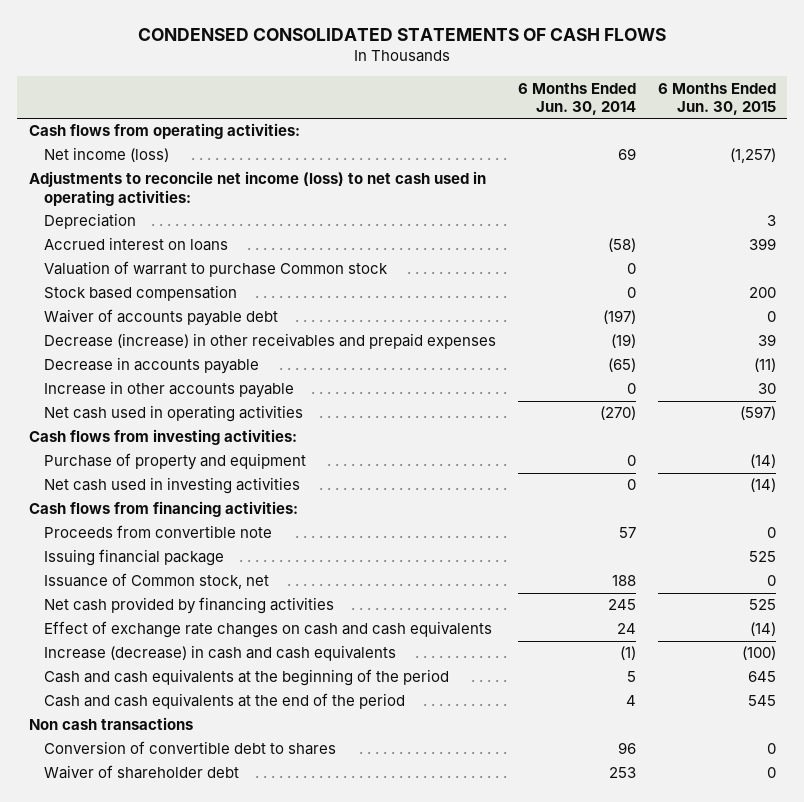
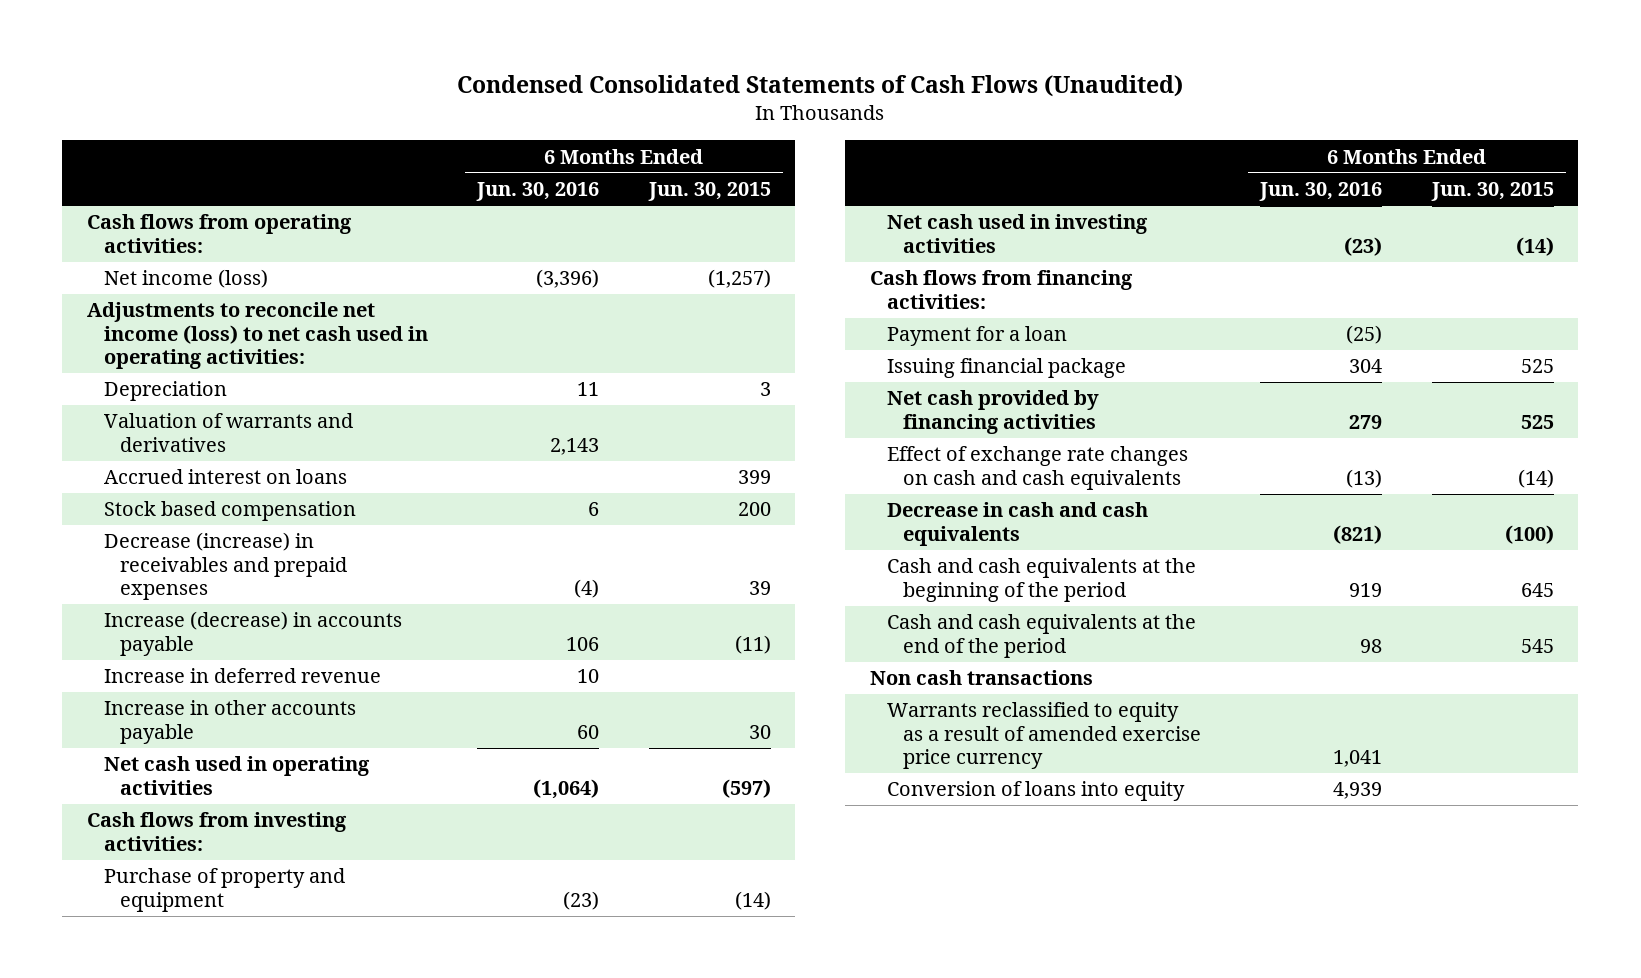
- CONDENSED CONSOLIDATED STATEMENTS OF CASH FLOWS
+ Condensed Consolidated Statements of Cash Flows (Unaudited)
- | 6 Months Ended Jun. 30, 2014 | 6 Months Ended Jun. 30, 2015
+ | 6 Months Ended Jun. 30, 2016 | 6 Months Ended Jun. 30, 2015
+ Valuation of warrants and derivatives | 2,143 |
- Valuation of warrant to purchase Common stock | 0 |
- Waiver of accounts payable debt | (197) | 0
- Decrease (increase) in other receivables and prepaid expenses | (19) | 39
- Decrease in accounts payable | (65) | (11)
+ Decrease (increase) in receivables and prepaid expenses | (4) | 39
+ Increase (decrease) in accounts payable | 106 | (11)
+ Increase in deferred revenue | 10 |
- Proceeds from convertible note | 57 | 0
+ Payment for a loan | (25) |
- Issuance of Common stock, net | 188 | 0
- Increase (decrease) in cash and cash equivalents | (1) | (100)
+ Decrease in cash and cash equivalents | (821) | (100)
- Conversion of convertible debt to shares | 96 | 0
- Waiver of shareholder debt | 253 | 0
+ Warrants reclassified to equity as a result of amended exercise price currency | 1,041 |
+ Conversion of loans into equity | 4,939 |

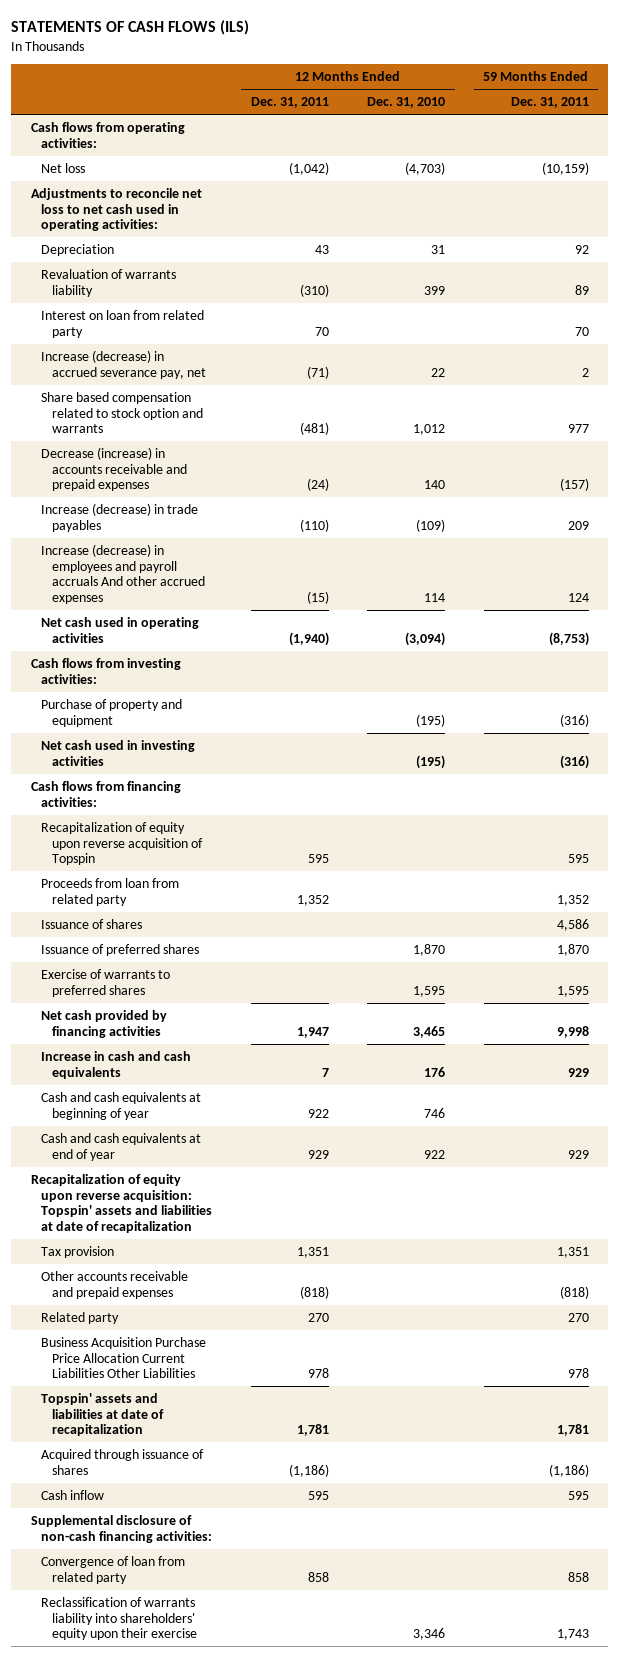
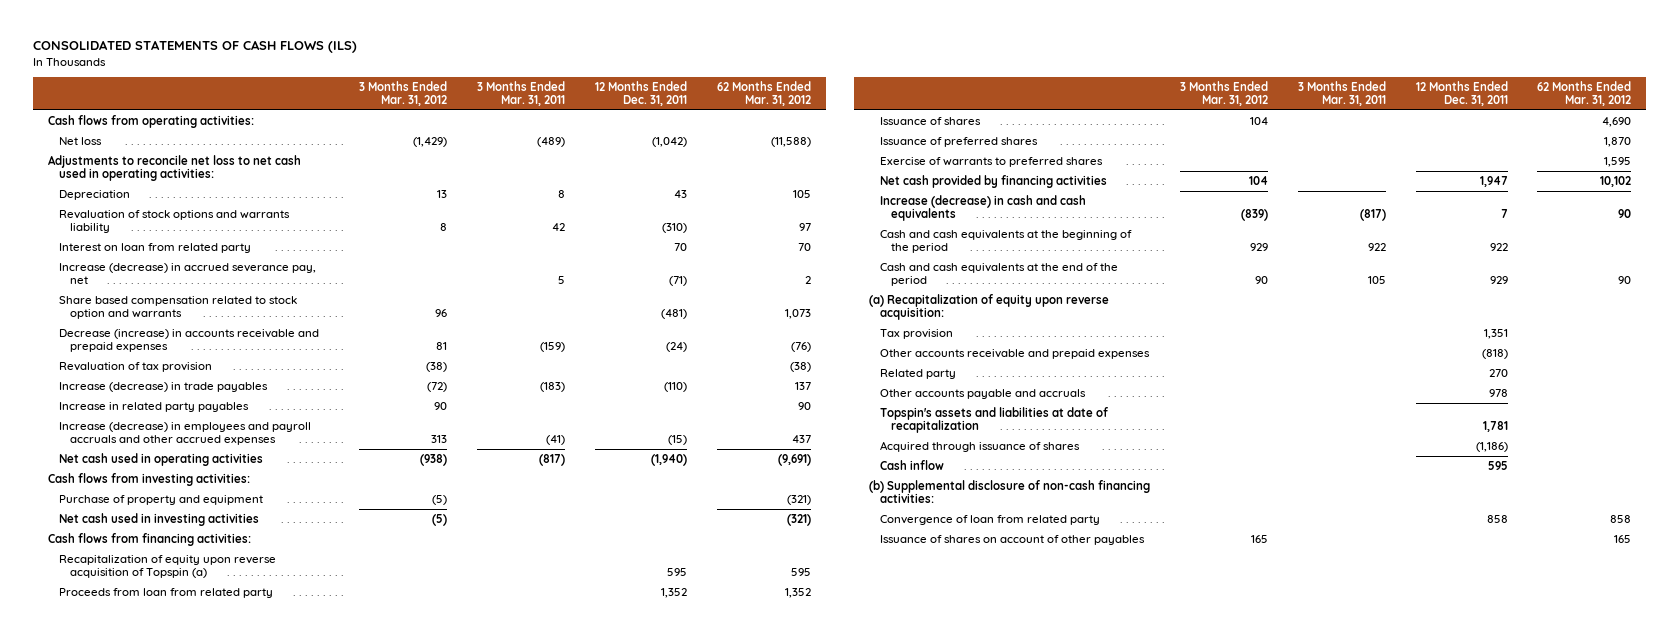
- STATEMENTS OF CASH FLOWS (ILS)
+ CONSOLIDATED STATEMENTS OF CASH FLOWS (ILS)
- | 12 Months Ended Dec. 31, 2011 | 12 Months Ended Dec. 31, 2010 | 59 Months Ended Dec. 31, 2011
+ | 3 Months Ended Mar. 31, 2012 | 3 Months Ended Mar. 31, 2011 | 12 Months Ended Dec. 31, 2011 | 62 Months Ended Mar. 31, 2012
- Revaluation of warrants liability | (310) | 399 | 89
+ Revaluation of stock options and warrants liability | 8 | 42 | (310) | 97
+ Revaluation of tax provision | (38) | | | (38)
- Increase (decrease) in employees and payroll accruals And other accrued expenses | (15) | 114 | 124
+ Increase in related party payables | 90 | | | 90
+ Increase (decrease) in employees and payroll accruals and other accrued expenses | 313 | (41) | (15) | 437
- Recapitalization of equity upon reverse acquisition of Topspin | 595 | | 595
+ Recapitalization of equity upon reverse acquisition of Topspin (a) | | | 595 | 595
- Increase in cash and cash equivalents | 7 | 176 | 929
- Cash and cash equivalents at beginning of year | 922 | 746 |
- Cash and cash equivalents at end of year | 929 | 922 | 929
- Recapitalization of equity upon reverse acquisition: Topspin' assets and liabilities at date of recapitalization
+ Increase (decrease) in cash and cash equivalents | (839) | (817) | 7 | 90
+ Cash and cash equivalents at the beginning of the period | 929 | 922 | 922 |
+ Cash and cash equivalents at the end of the period | 90 | 105 | 929 | 90
+ (a) Recapitalization of equity upon reverse acquisition:
- Business Acquisition Purchase Price Allocation Current Liabilities Other Liabilities | 978 | | 978
- Topspin' assets and liabilities at date of recapitalization | 1,781 | | 1,781
+ Other accounts payable and accruals | | | 978 |
+ Topspin's assets and liabilities at date of recapitalization | | | 1,781 |
- Supplemental disclosure of non-cash financing activities:
+ (b) Supplemental disclosure of non-cash financing activities:
- Reclassification of warrants liability into shareholders' equity upon their exercise | | 3,346 | 1,743
+ Issuance of shares on account of other payables | 165 | | | 165

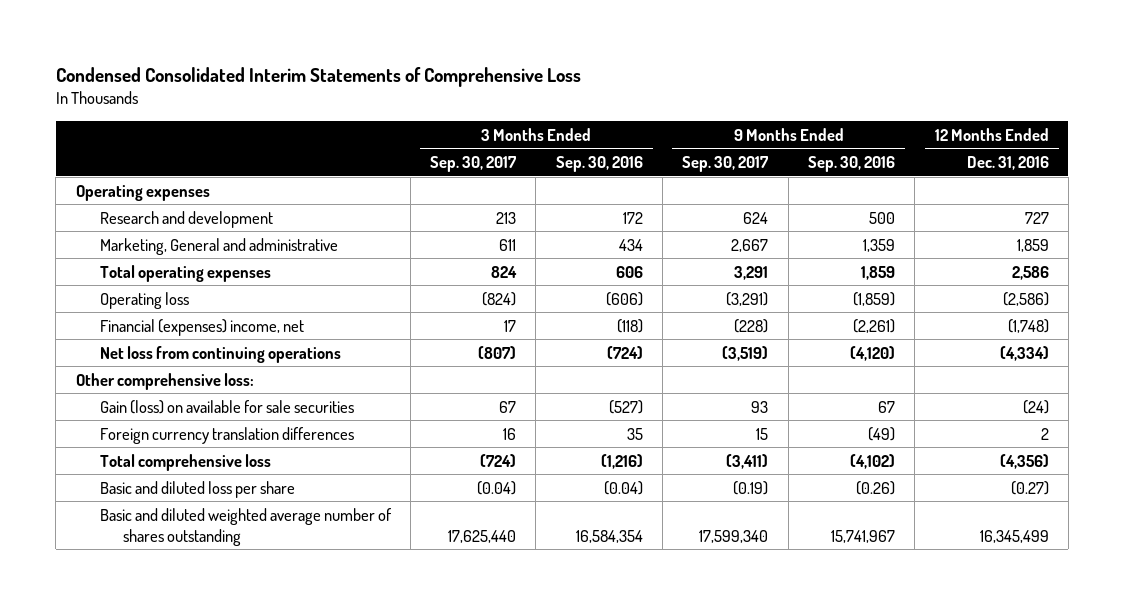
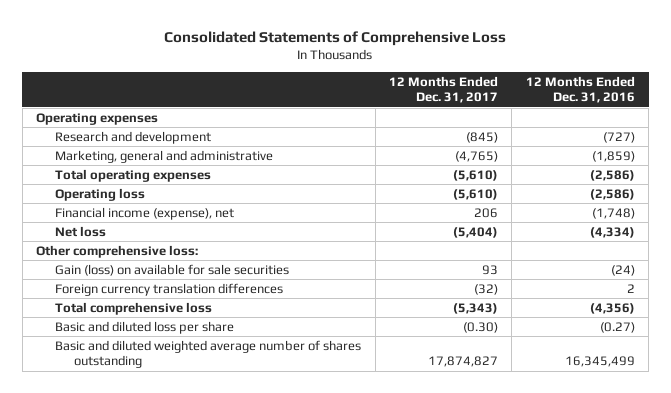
- Condensed Consolidated Interim Statements of Comprehensive Loss
+ Consolidated Statements of Comprehensive Loss
- | 3 Months Ended Sep. 30, 2017 | 3 Months Ended Sep. 30, 2016 | 9 Months Ended Sep. 30, 2017 | 9 Months Ended Sep. 30, 2016 | 12 Months Ended Dec. 31, 2016
+ | 12 Months Ended Dec. 31, 2017 | 12 Months Ended Dec. 31, 2016
- Research and development | 213 | 172 | 624 | 500 | 727
- Marketing, General and administrative | 611 | 434 | 2,667 | 1,359 | 1,859
- Total operating expenses | 824 | 606 | 3,291 | 1,859 | 2,586
+ Research and development | (845) | (727)
+ Marketing, general and administrative | (4,765) | (1,859)
+ Total operating expenses | (5,610) | (2,586)
- Financial (expenses) income, net | 17 | (118) | (228) | (2,261) | (1,748)
- Net loss from continuing operations | (807) | (724) | (3,519) | (4,120) | (4,334)
+ Financial income (expense), net | 206 | (1,748)
+ Net loss | (5,404) | (4,334)

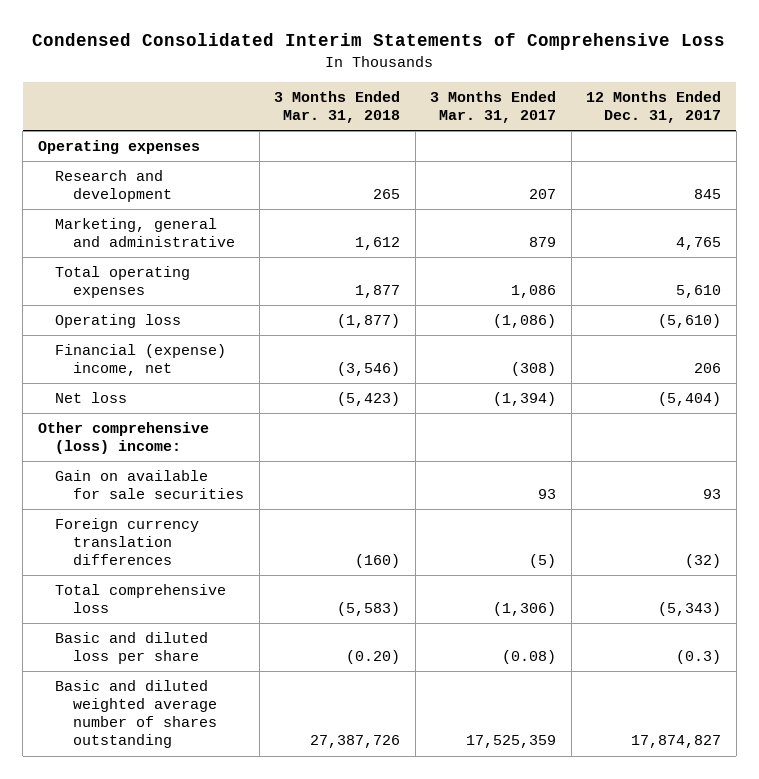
- Consolidated Statements of Comprehensive Loss
+ Condensed Consolidated Interim Statements of Comprehensive Loss
- | 12 Months Ended Dec. 31, 2017 | 12 Months Ended Dec. 31, 2016
+ | 3 Months Ended Mar. 31, 2018 | 3 Months Ended Mar. 31, 2017 | 12 Months Ended Dec. 31, 2017
- Research and development | (845) | (727)
- Marketing, general and administrative | (4,765) | (1,859)
- Total operating expenses | (5,610) | (2,586)
+ Research and development | 265 | 207 | 845
+ Marketing, general and administrative | 1,612 | 879 | 4,765
+ Total operating expenses | 1,877 | 1,086 | 5,610
- Financial income (expense), net | 206 | (1,748)
+ Financial (expense) income, net | (3,546) | (308) | 206
- Other comprehensive loss:
- Gain (loss) on available for sale securities | 93 | (24)
+ Other comprehensive (loss) income:
+ Gain on available for sale securities | | 93 | 93
- Basic and diluted loss per share | (0.30) | (0.27)
+ Basic and diluted loss per share | (0.20) | (0.08) | (0.3)

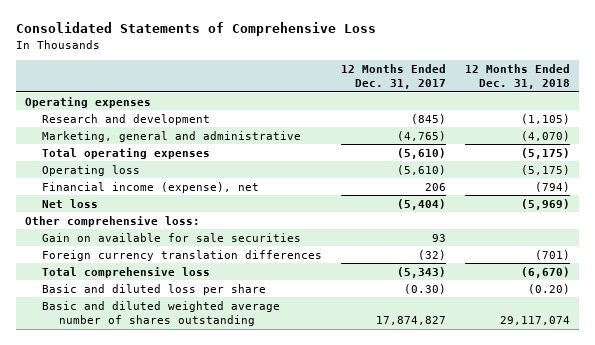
- Condensed Consolidated Interim Statements of Comprehensive Loss
+ Consolidated Statements of Comprehensive Loss
- | 3 Months Ended Mar. 31, 2018 | 3 Months Ended Mar. 31, 2017 | 12 Months Ended Dec. 31, 2017
+ | 12 Months Ended Dec. 31, 2017 | 12 Months Ended Dec. 31, 2018
- Research and development | 265 | 207 | 845
- Marketing, general and administrative | 1,612 | 879 | 4,765
- Total operating expenses | 1,877 | 1,086 | 5,610
+ Research and development | (845) | (1,105)
+ Marketing, general and administrative | (4,765) | (4,070)
+ Total operating expenses | (5,610) | (5,175)
- Financial (expense) income, net | (3,546) | (308) | 206
+ Financial income (expense), net | 206 | (794)
- Other comprehensive (loss) income:
+ Other comprehensive loss:
- Basic and diluted loss per share | (0.20) | (0.08) | (0.3)
+ Basic and diluted loss per share | (0.30) | (0.20)

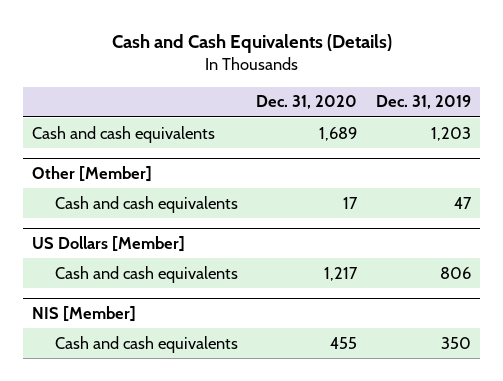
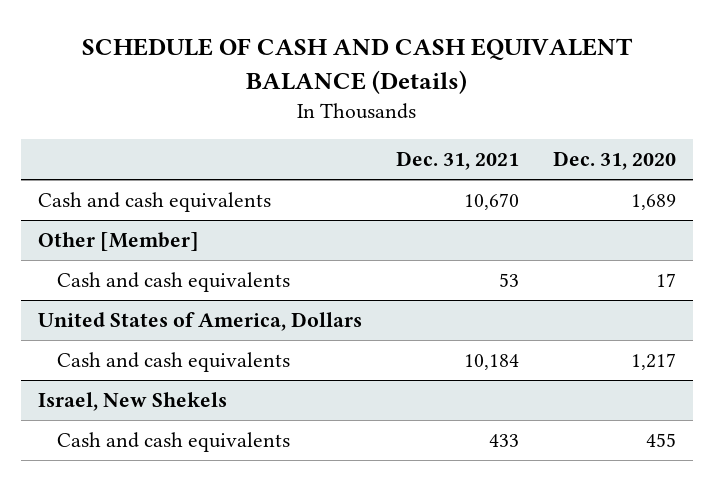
- Cash and Cash Equivalents (Details)
+ SCHEDULE OF CASH AND CASH EQUIVALENT BALANCE (Details)
- | Dec. 31, 2020 | Dec. 31, 2019
+ | Dec. 31, 2021 | Dec. 31, 2020
- US Dollars [Member]
+ United States of America, Dollars
- NIS [Member]
+ Israel, New Shekels

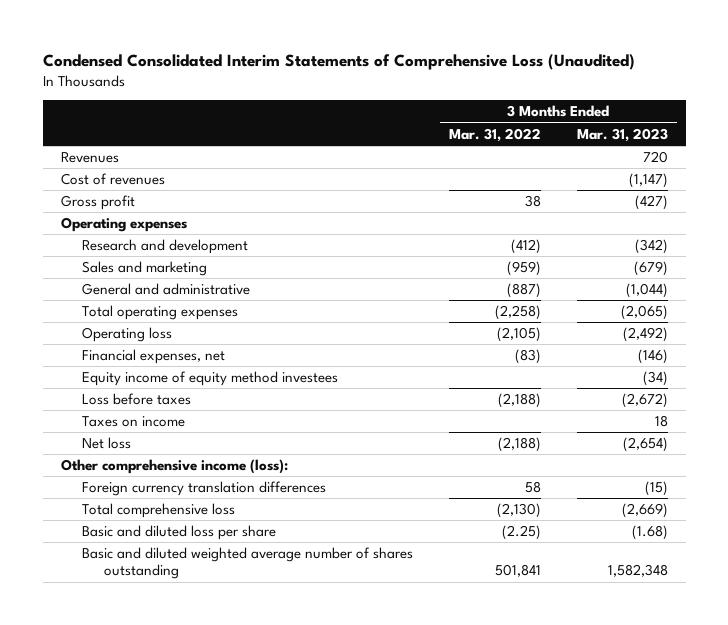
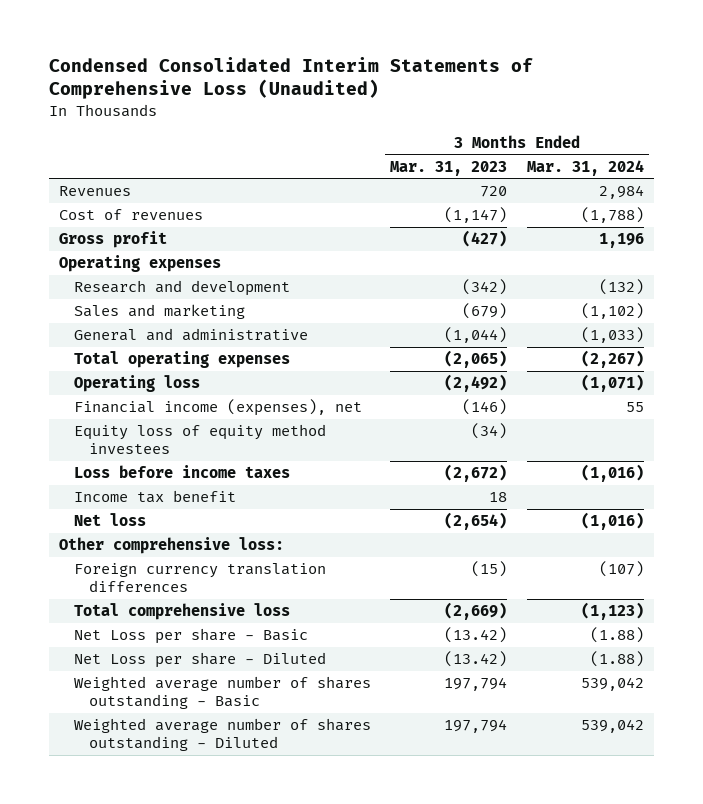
- | 3 Months Ended Mar. 31, 2022 | 3 Months Ended Mar. 31, 2023
+ | 3 Months Ended Mar. 31, 2023 | 3 Months Ended Mar. 31, 2024
- Financial expenses, net | (83) | (146)
- Equity income of equity method investees | | (34)
- Loss before taxes | (2,188) | (2,672)
- Taxes on income | | 18
+ Financial income (expenses), net | (146) | 55
+ Equity loss of equity method investees | (34) |
+ Loss before income taxes | (2,672) | (1,016)
+ Income tax benefit | 18 |
- Other comprehensive income (loss):
+ Other comprehensive loss:
- Basic and diluted loss per share | (2.25) | (1.68)
- Basic and diluted weighted average number of shares outstanding | 501,841 | 1,582,348
+ Net Loss per share - Basic | (13.42) | (1.88)
+ Net Loss per share - Diluted | (13.42) | (1.88)
+ Weighted average number of shares outstanding - Basic | 197,794 | 539,042
+ Weighted average number of shares outstanding - Diluted | 197,794 | 539,042

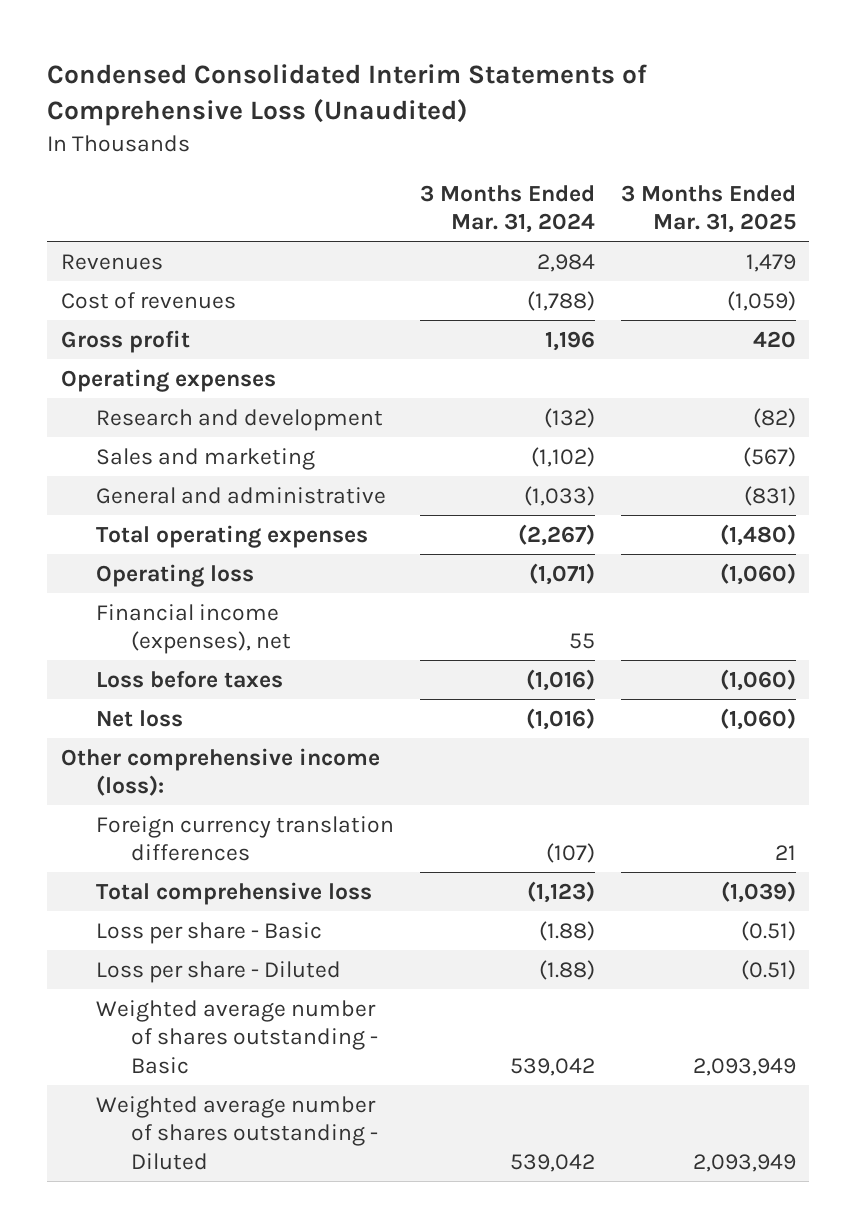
- | 3 Months Ended Mar. 31, 2023 | 3 Months Ended Mar. 31, 2024
+ | 3 Months Ended Mar. 31, 2024 | 3 Months Ended Mar. 31, 2025
- Equity loss of equity method investees | (34) |
- Loss before income taxes | (2,672) | (1,016)
- Income tax benefit | 18 |
+ Loss before taxes | (1,016) | (1,060)
- Other comprehensive loss:
+ Other comprehensive income (loss):
- Net Loss per share - Basic | (13.42) | (1.88)
- Net Loss per share - Diluted | (13.42) | (1.88)
+ Loss per share - Basic | (1.88) | (0.51)
+ Loss per share - Diluted | (1.88) | (0.51)

